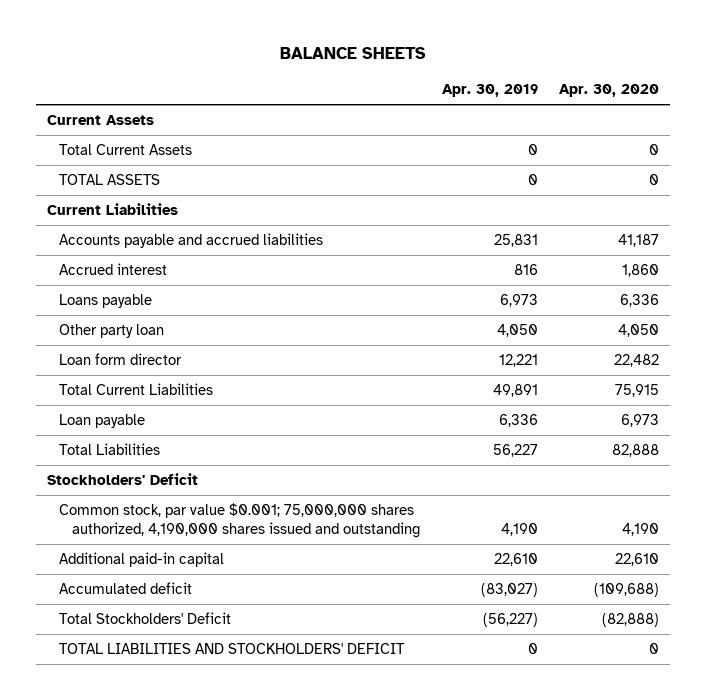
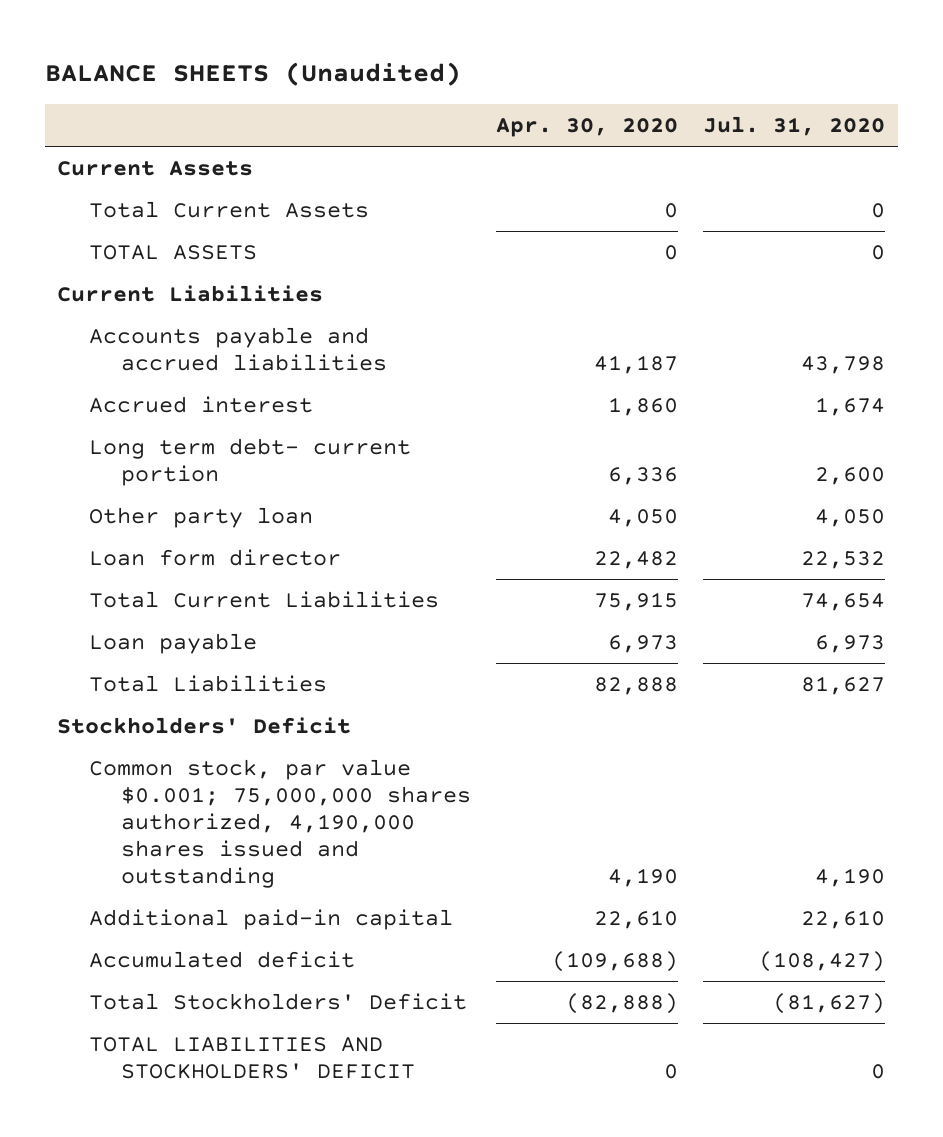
- BALANCE SHEETS
+ BALANCE SHEETS (Unaudited)
- | Apr. 30, 2019 | Apr. 30, 2020
+ | Apr. 30, 2020 | Jul. 31, 2020
- Loans payable | 6,973 | 6,336
+ Long term debt- current portion | 6,336 | 2,600

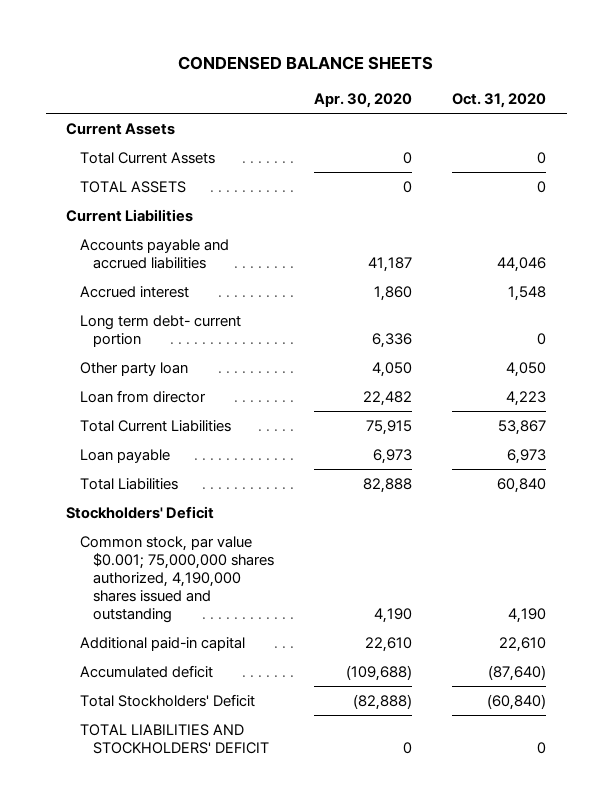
- BALANCE SHEETS (Unaudited)
+ CONDENSED BALANCE SHEETS
- | Apr. 30, 2020 | Jul. 31, 2020
+ | Apr. 30, 2020 | Oct. 31, 2020
- Loan form director | 22,482 | 22,532
+ Loan from director | 22,482 | 4,223

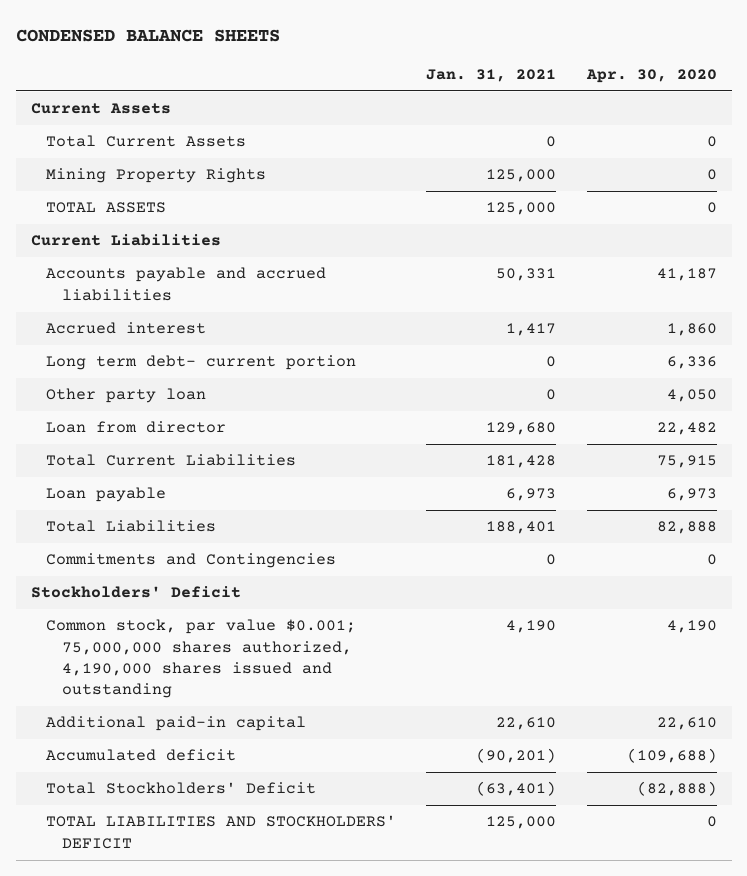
- | Apr. 30, 2020 | Oct. 31, 2020
+ | Jan. 31, 2021 | Apr. 30, 2020
+ Mining Property Rights | 125,000 | 0
+ Commitments and Contingencies | 0 | 0

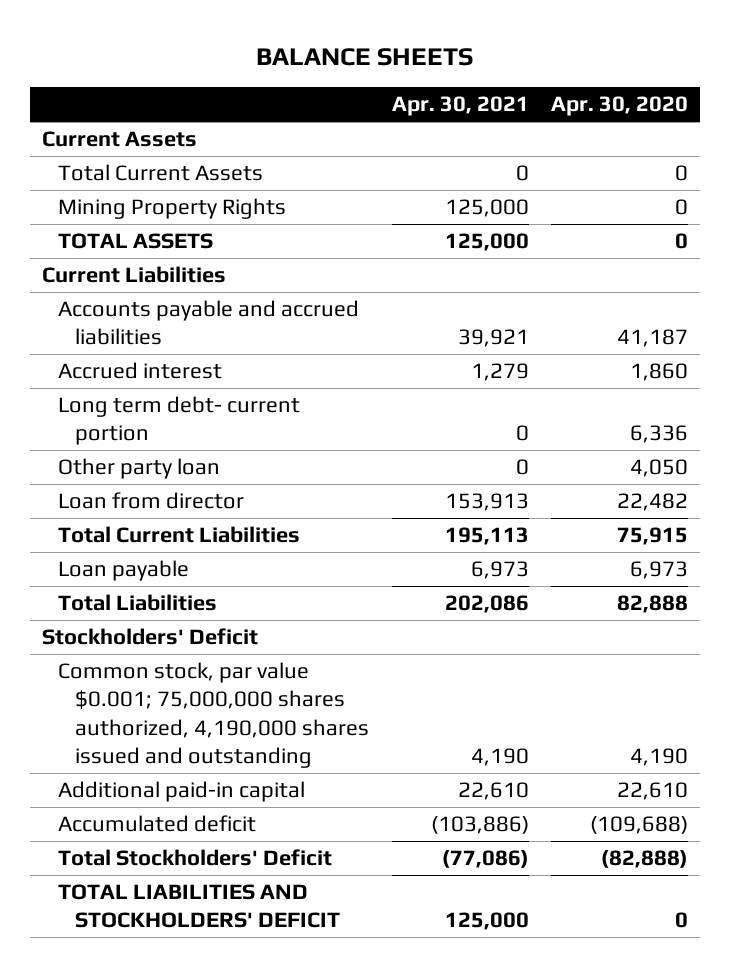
- CONDENSED BALANCE SHEETS
+ BALANCE SHEETS
- | Jan. 31, 2021 | Apr. 30, 2020
+ | Apr. 30, 2021 | Apr. 30, 2020
- Commitments and Contingencies | 0 | 0

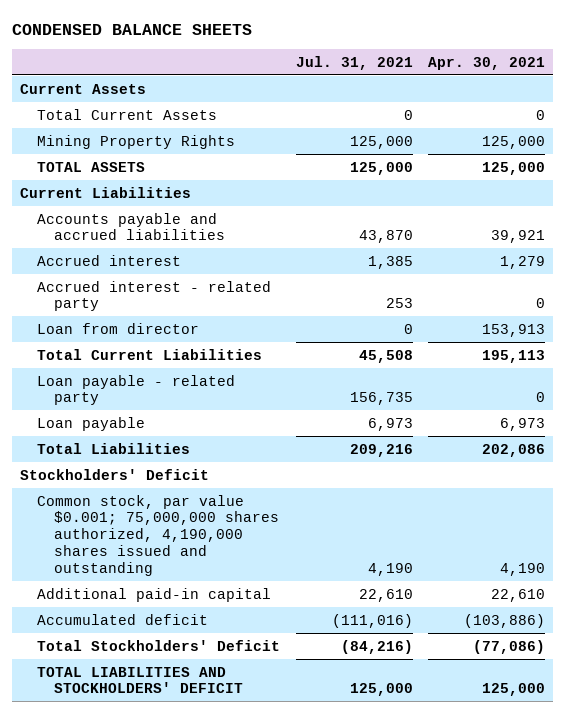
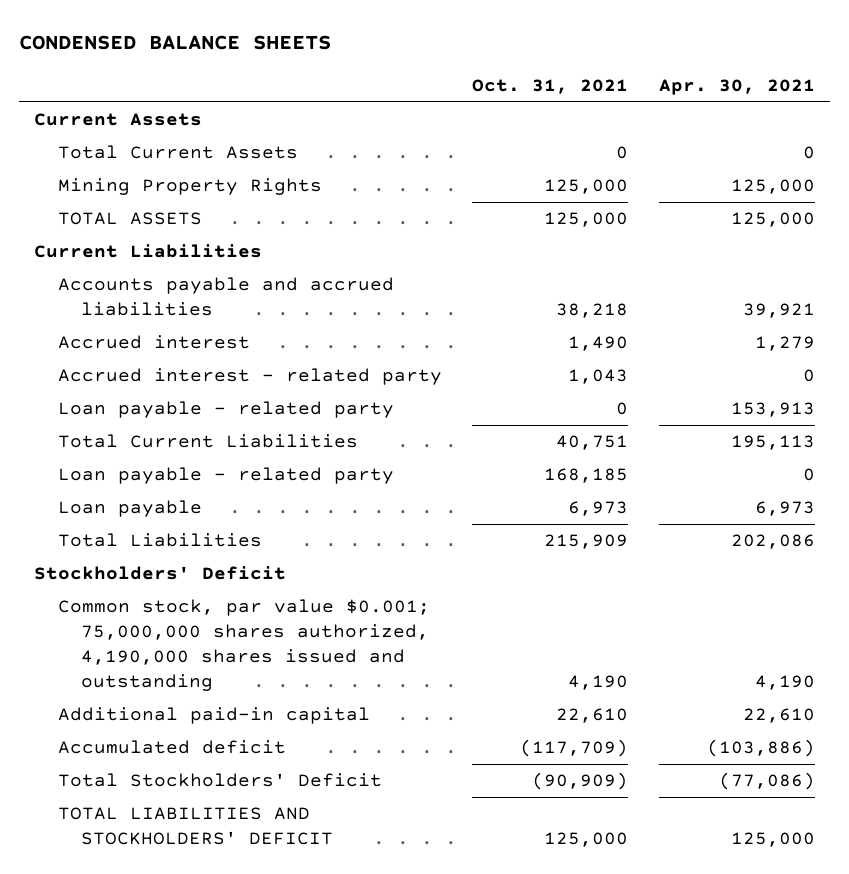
- | Jul. 31, 2021 | Apr. 30, 2021
+ | Oct. 31, 2021 | Apr. 30, 2021
- Loan from director | 0 | 153,913
+ Loan payable - related party | 0 | 153,913

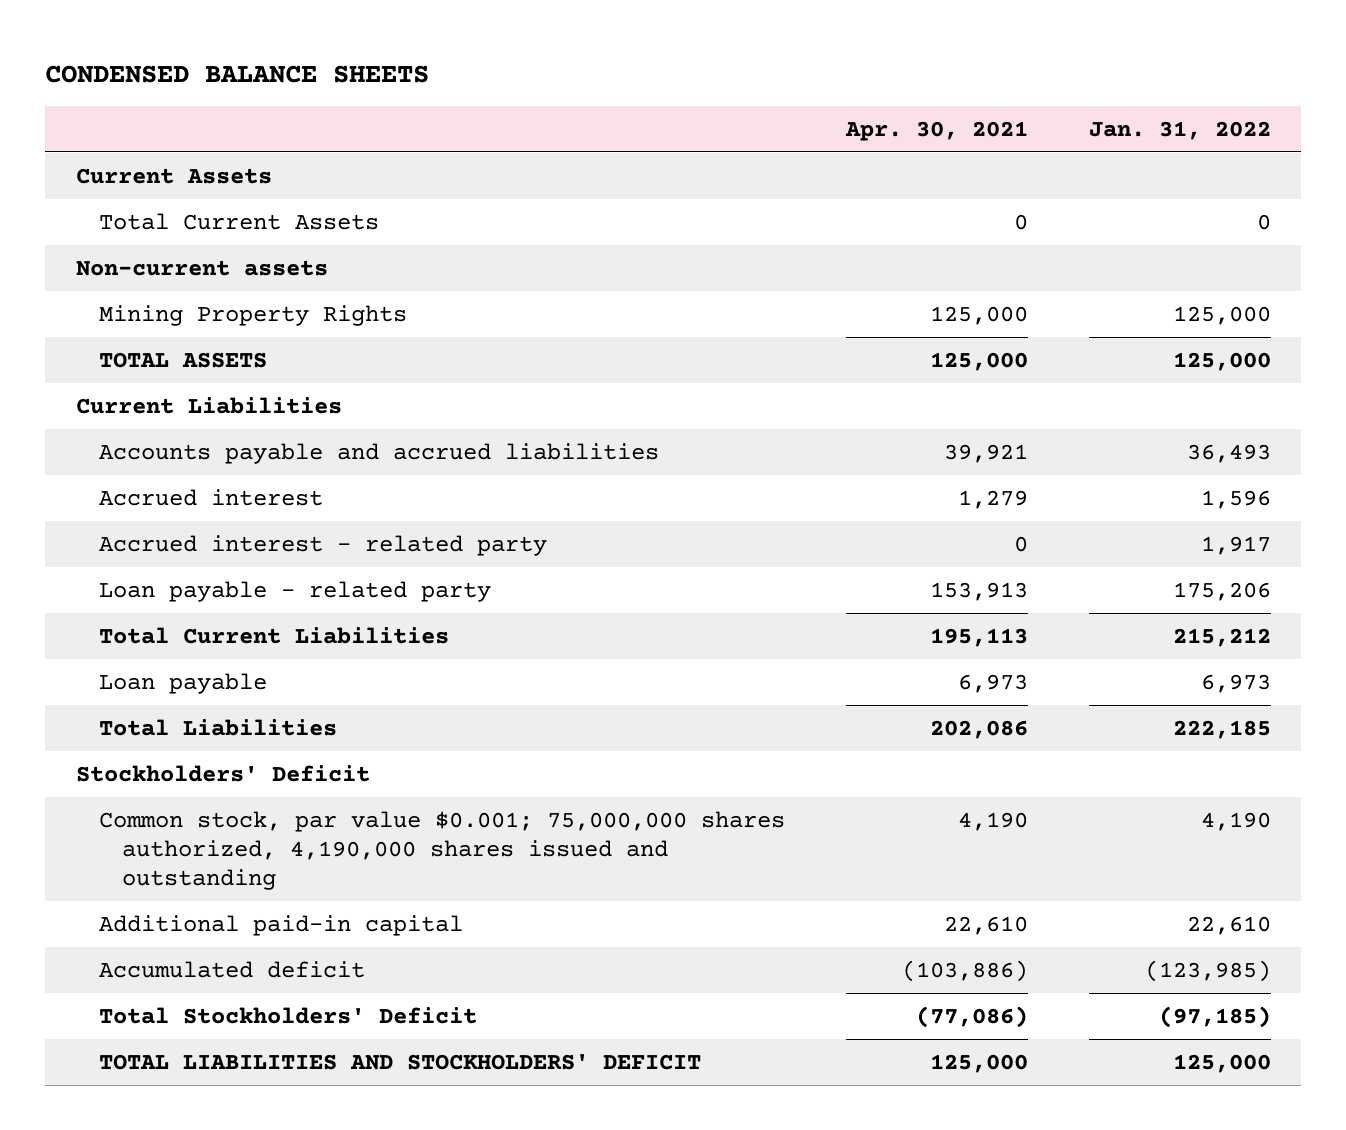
- | Oct. 31, 2021 | Apr. 30, 2021
+ | Apr. 30, 2021 | Jan. 31, 2022
+ Non-current assets
- Loan payable - related party | 168,185 | 0

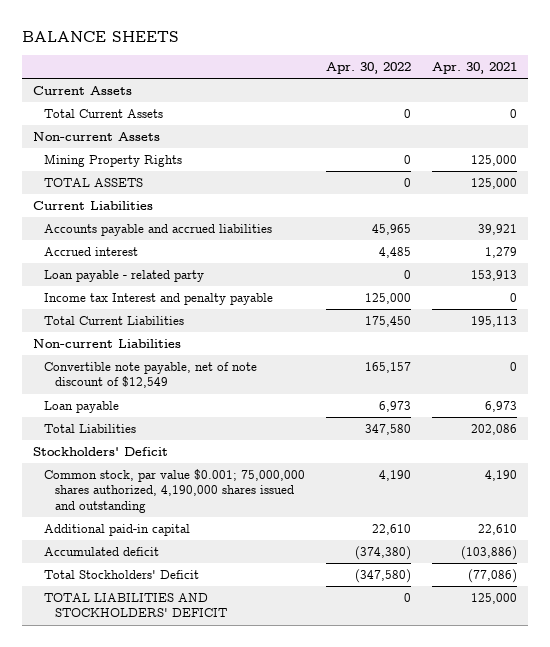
- CONDENSED BALANCE SHEETS
+ BALANCE SHEETS
- | Apr. 30, 2021 | Jan. 31, 2022
+ | Apr. 30, 2022 | Apr. 30, 2021
- Non-current assets
+ Non-current Assets
- Accrued interest - related party | 0 | 1,917
+ Income tax Interest and penalty payable | 125,000 | 0
+ Non-current Liabilities
+ Convertible note payable, net of note discount of $12,549 | 165,157 | 0

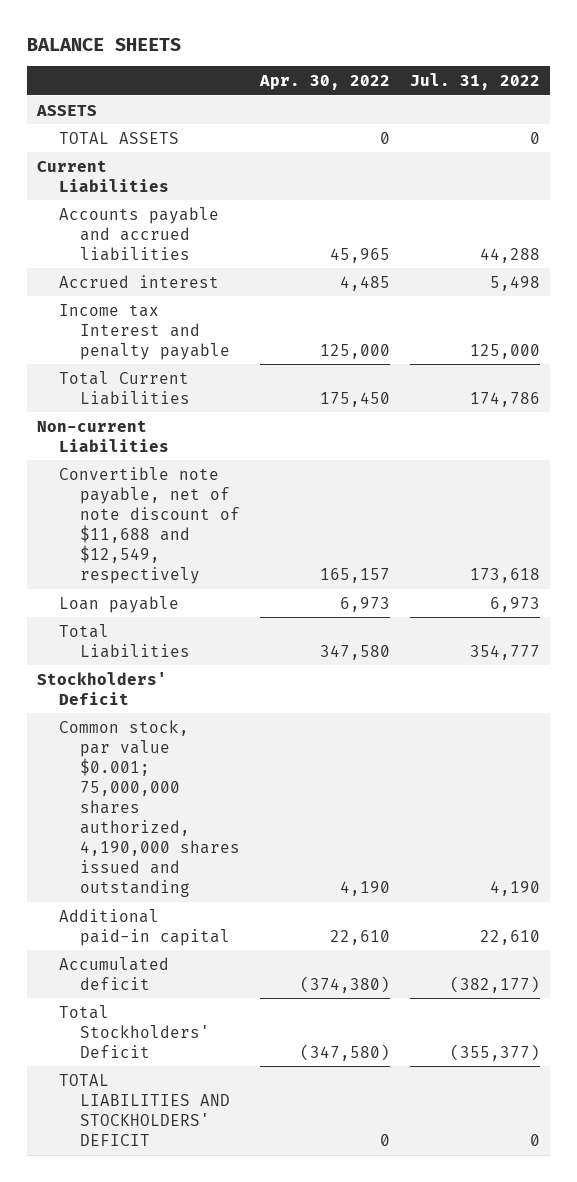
- | Apr. 30, 2022 | Apr. 30, 2021
+ | Apr. 30, 2022 | Jul. 31, 2022
- Current Assets
- Total Current Assets | 0 | 0
- Non-current Assets
- Mining Property Rights | 0 | 125,000
+ ASSETS
- Loan payable - related party | 0 | 153,913
- Convertible note payable, net of note discount of $12,549 | 165,157 | 0
+ Convertible note payable, net of note discount of $11,688 and $12,549, respectively | 165,157 | 173,618

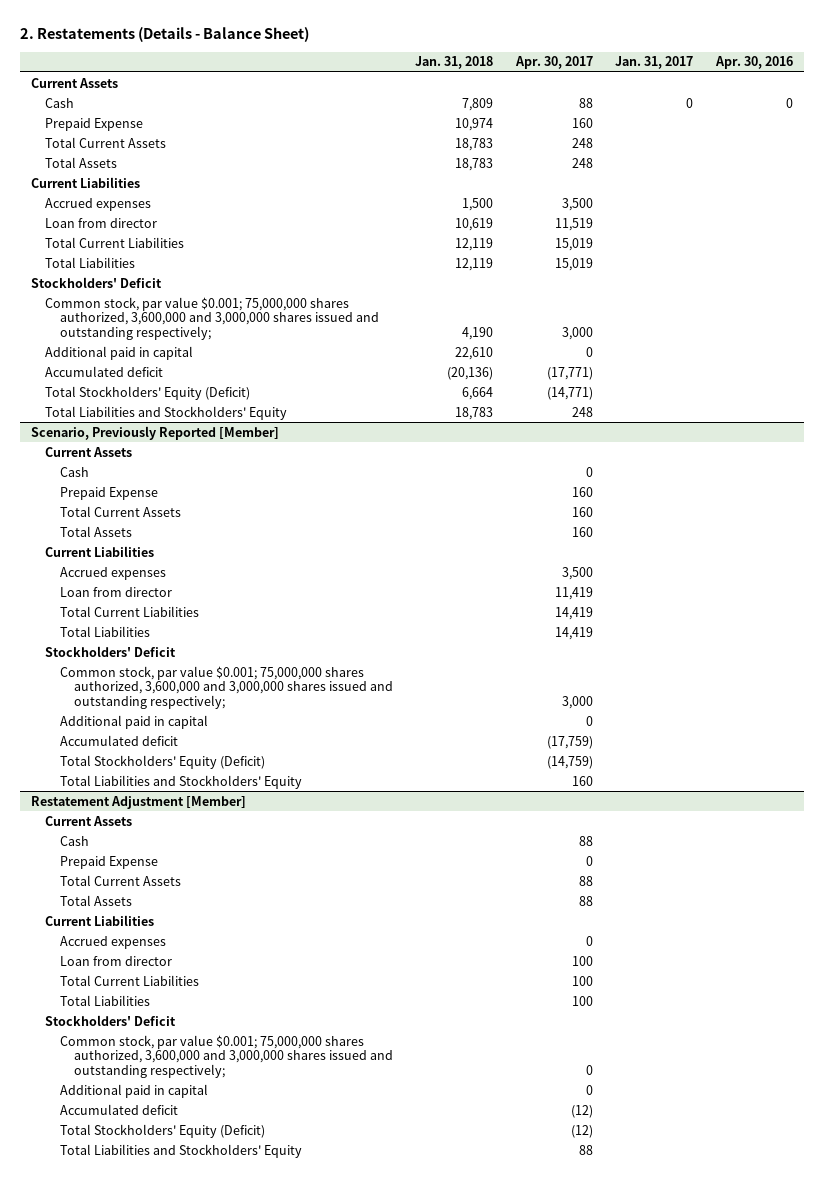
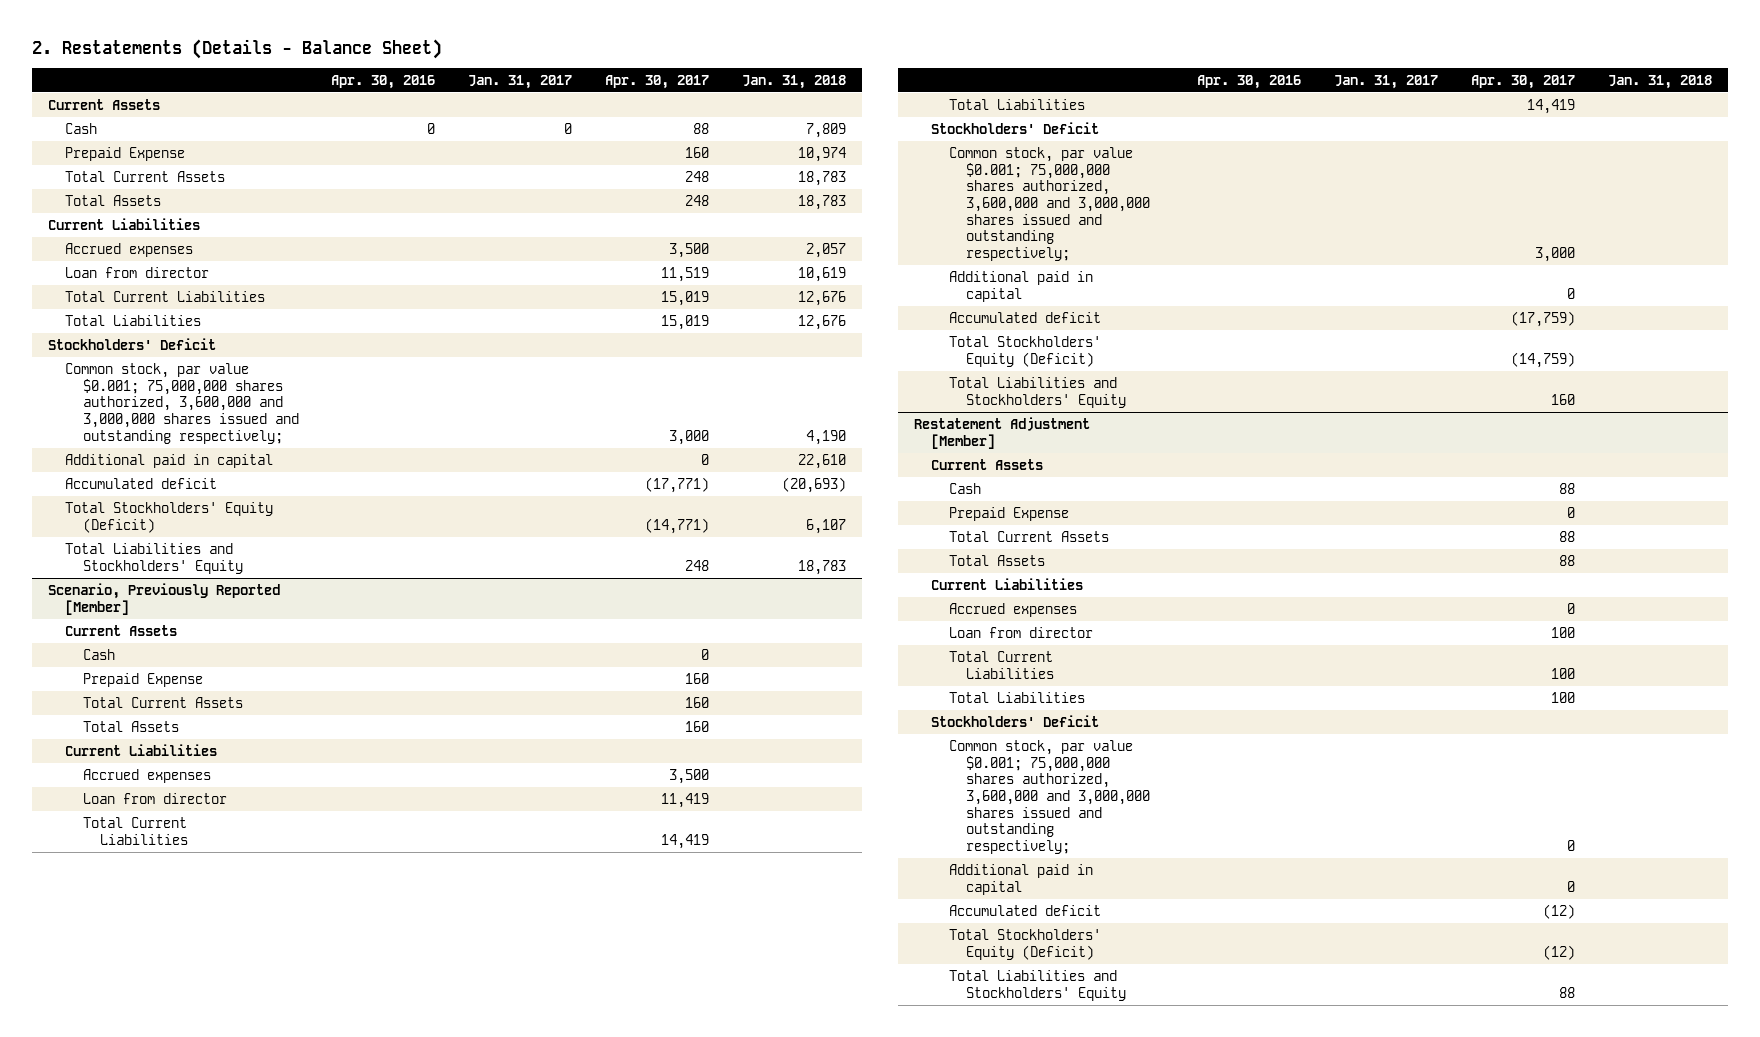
- | Jan. 31, 2018 | Apr. 30, 2017 | Jan. 31, 2017 | Apr. 30, 2016
+ | Apr. 30, 2016 | Jan. 31, 2017 | Apr. 30, 2017 | Jan. 31, 2018
- Accrued expenses | 1,500 | 3,500 | |
+ Accrued expenses | | | 3,500 | 2,057
- Total Current Liabilities | 12,119 | 15,019 | |
- Total Liabilities | 12,119 | 15,019 | |
+ Total Current Liabilities | | | 15,019 | 12,676
+ Total Liabilities | | | 15,019 | 12,676
- Accumulated deficit | (20,136) | (17,771) | |
- Total Stockholders' Equity (Deficit) | 6,664 | (14,771) | |
+ Accumulated deficit | | | (17,771) | (20,693)
+ Total Stockholders' Equity (Deficit) | | | (14,771) | 6,107

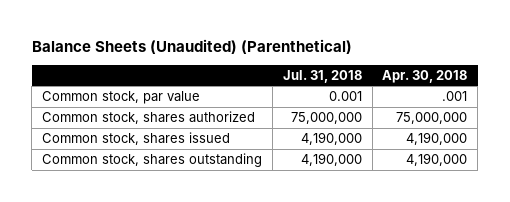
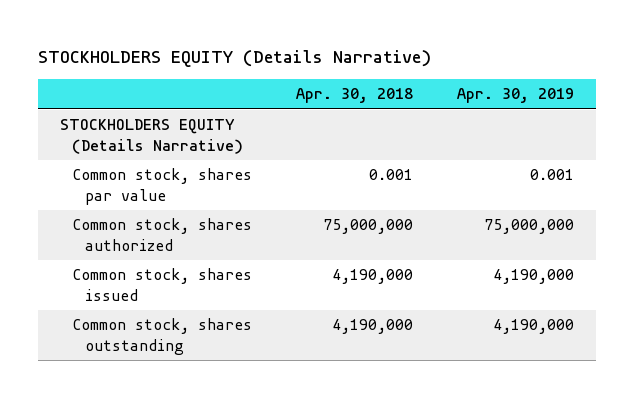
- Balance Sheets (Unaudited) (Parenthetical)
+ STOCKHOLDERS EQUITY (Details Narrative)
- | Jul. 31, 2018 | Apr. 30, 2018
+ | Apr. 30, 2018 | Apr. 30, 2019
- Common stock, par value | 0.001 | .001
+ STOCKHOLDERS EQUITY (Details Narrative)
+ Common stock, shares par value | 0.001 | 0.001

